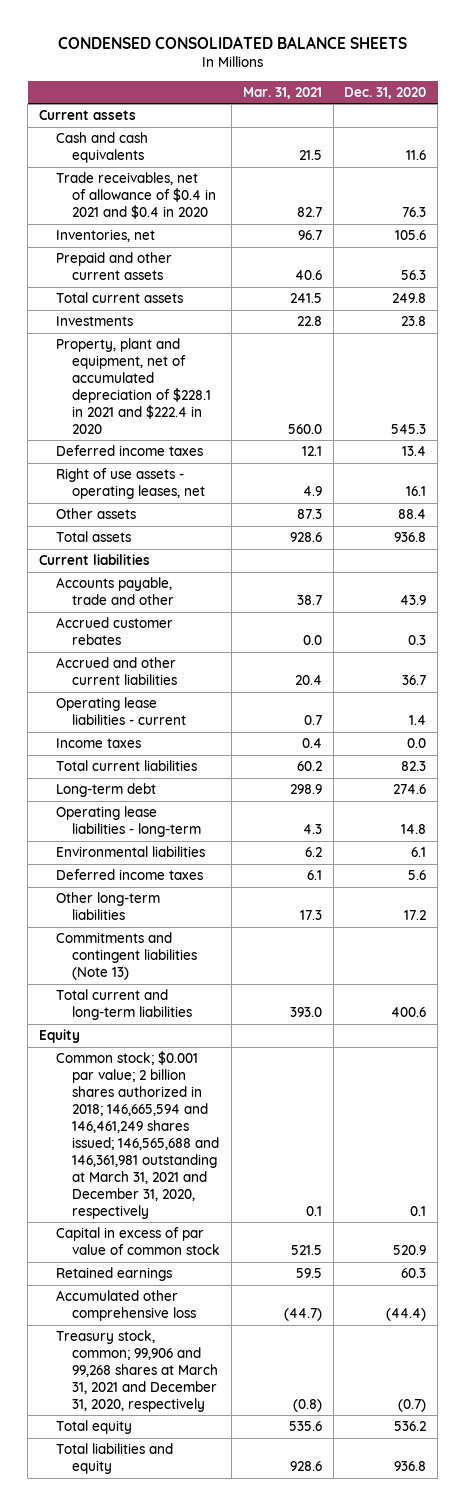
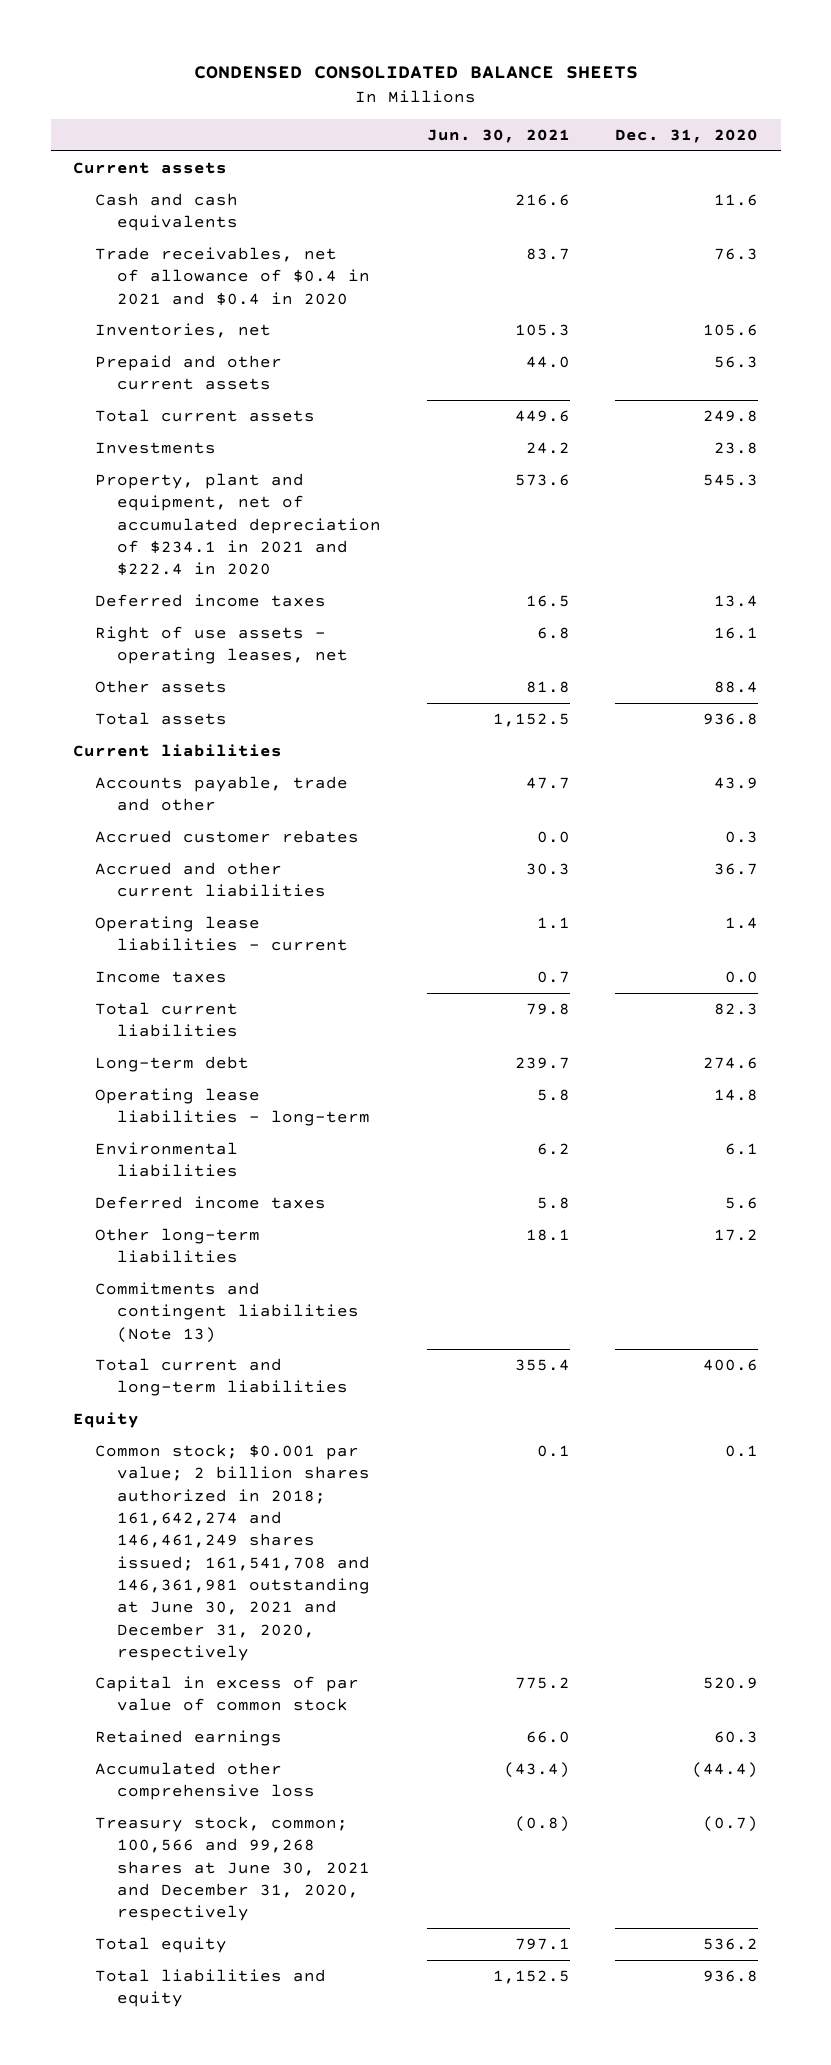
- | Mar. 31, 2021 | Dec. 31, 2020
+ | Jun. 30, 2021 | Dec. 31, 2020
- Property, plant and equipment, net of accumulated depreciation of $228.1 in 2021 and $222.4 in 2020 | 560.0 | 545.3
+ Property, plant and equipment, net of accumulated depreciation of $234.1 in 2021 and $222.4 in 2020 | 573.6 | 545.3
- Common stock; $0.001 par value; 2 billion shares authorized in 2018; 146,665,594 and 146,461,249 shares issued; 146,565,688 and 146,361,981 outstanding at March 31, 2021 and December 31, 2020, respectively | 0.1 | 0.1
+ Common stock; $0.001 par value; 2 billion shares authorized in 2018; 161,642,274 and 146,461,249 shares issued; 161,541,708 and 146,361,981 outstanding at June 30, 2021 and December 31, 2020, respectively | 0.1 | 0.1
- Treasury stock, common; 99,906 and 99,268 shares at March 31, 2021 and December 31, 2020, respectively | (0.8) | (0.7)
+ Treasury stock, common; 100,566 and 99,268 shares at June 30, 2021 and December 31, 2020, respectively | (0.8) | (0.7)

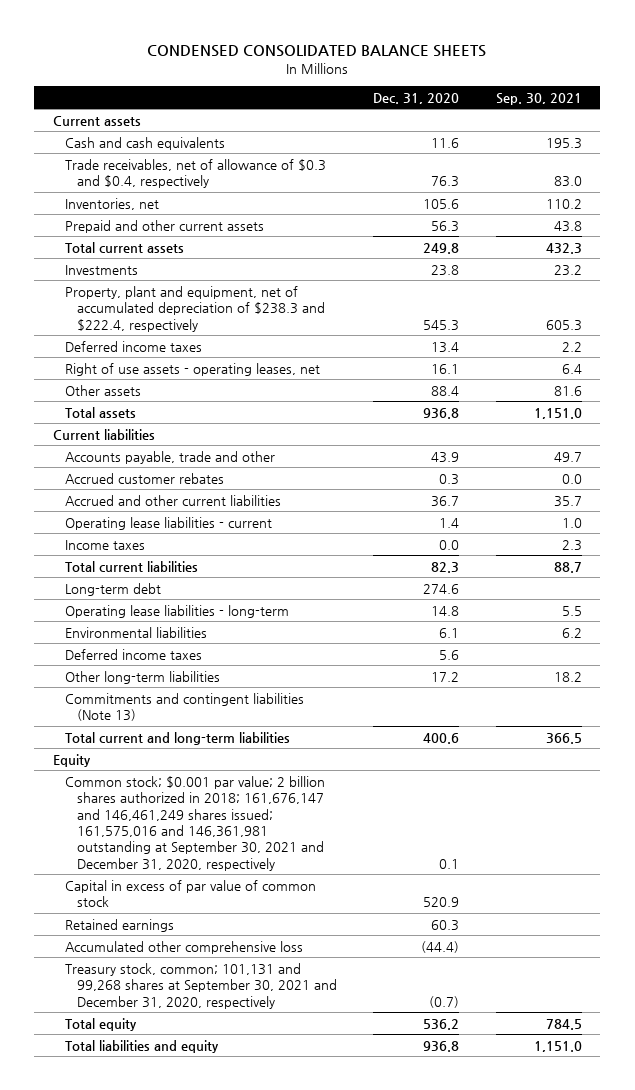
- | Jun. 30, 2021 | Dec. 31, 2020
+ | Dec. 31, 2020 | Sep. 30, 2021
- Trade receivables, net of allowance of $0.4 in 2021 and $0.4 in 2020 | 83.7 | 76.3
+ Trade receivables, net of allowance of $0.3 and $0.4, respectively | 76.3 | 83.0
- Property, plant and equipment, net of accumulated depreciation of $234.1 in 2021 and $222.4 in 2020 | 573.6 | 545.3
+ Property, plant and equipment, net of accumulated depreciation of $238.3 and $222.4, respectively | 545.3 | 605.3
- Common stock; $0.001 par value; 2 billion shares authorized in 2018; 161,642,274 and 146,461,249 shares issued; 161,541,708 and 146,361,981 outstanding at June 30, 2021 and December 31, 2020, respectively | 0.1 | 0.1
+ Common stock; $0.001 par value; 2 billion shares authorized in 2018; 161,676,147 and 146,461,249 shares issued; 161,575,016 and 146,361,981 outstanding at September 30, 2021 and December 31, 2020, respectively | 0.1 |
- Treasury stock, common; 100,566 and 99,268 shares at June 30, 2021 and December 31, 2020, respectively | (0.8) | (0.7)
+ Treasury stock, common; 101,131 and 99,268 shares at September 30, 2021 and December 31, 2020, respectively | (0.7) |

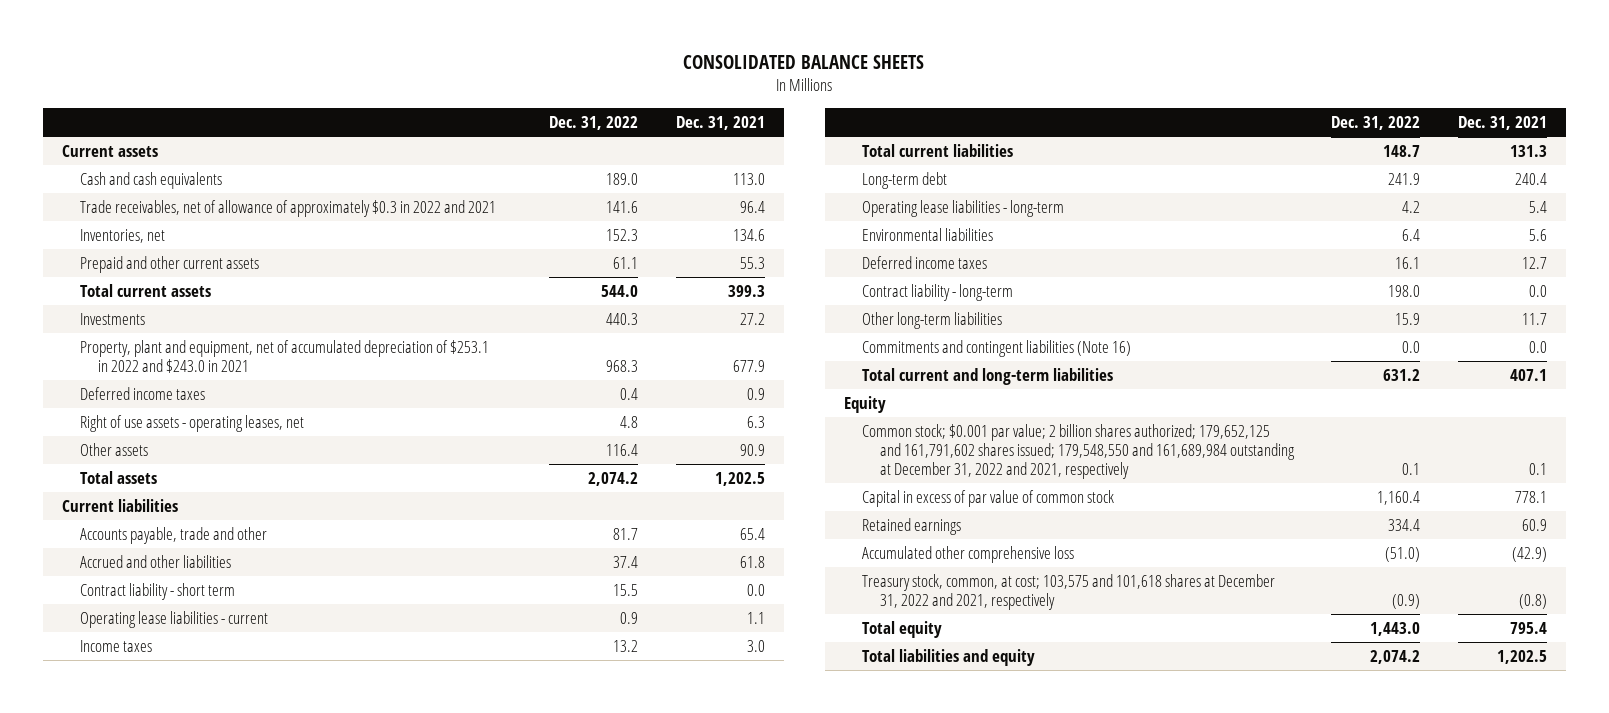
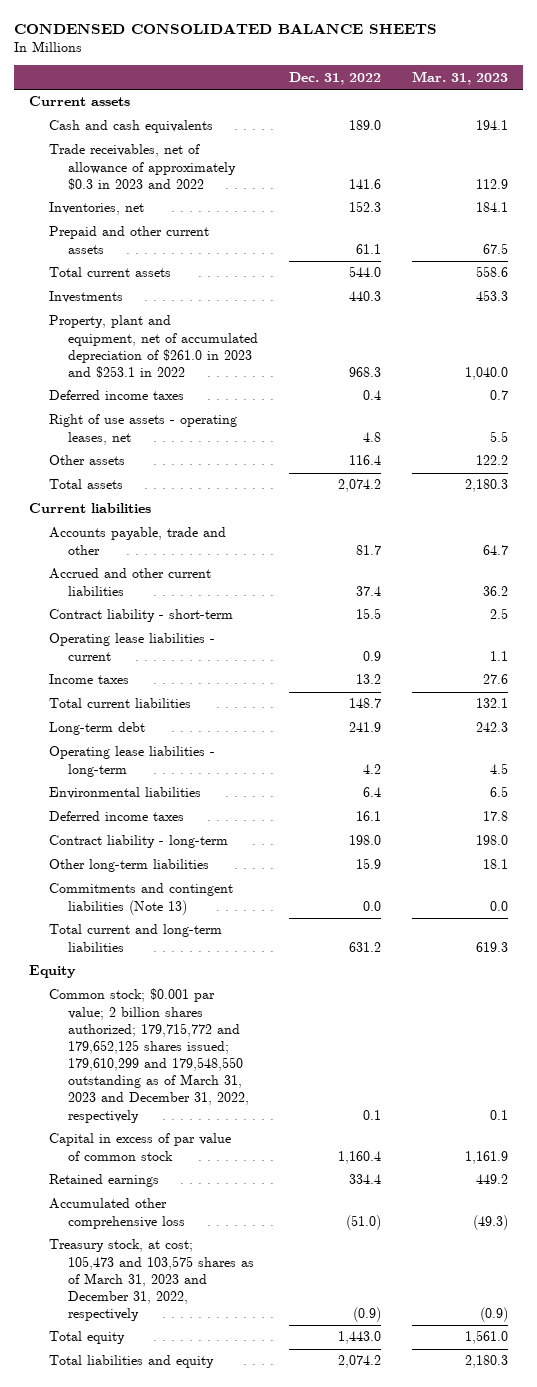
- CONSOLIDATED BALANCE SHEETS
+ CONDENSED CONSOLIDATED BALANCE SHEETS
- | Dec. 31, 2022 | Dec. 31, 2021
+ | Dec. 31, 2022 | Mar. 31, 2023
- Trade receivables, net of allowance of approximately $0.3 in 2022 and 2021 | 141.6 | 96.4
+ Trade receivables, net of allowance of approximately $0.3 in 2023 and 2022 | 141.6 | 112.9
- Property, plant and equipment, net of accumulated depreciation of $253.1 in 2022 and $243.0 in 2021 | 968.3 | 677.9
+ Property, plant and equipment, net of accumulated depreciation of $261.0 in 2023 and $253.1 in 2022 | 968.3 | 1,040.0
- Accrued and other liabilities | 37.4 | 61.8
- Contract liability - short term | 15.5 | 0.0
+ Accrued and other current liabilities | 37.4 | 36.2
+ Contract liability - short-term | 15.5 | 2.5
- Commitments and contingent liabilities (Note 16) | 0.0 | 0.0
+ Commitments and contingent liabilities (Note 13) | 0.0 | 0.0
- Common stock; $0.001 par value; 2 billion shares authorized; 179,652,125 and 161,791,602 shares issued; 179,548,550 and 161,689,984 outstanding at December 31, 2022 and 2021, respectively | 0.1 | 0.1
+ Common stock; $0.001 par value; 2 billion shares authorized; 179,715,772 and 179,652,125 shares issued; 179,610,299 and 179,548,550 outstanding as of March 31, 2023 and December 31, 2022, respectively | 0.1 | 0.1
- Treasury stock, common, at cost; 103,575 and 101,618 shares at December 31, 2022 and 2021, respectively | (0.9) | (0.8)
+ Treasury stock, at cost; 105,473 and 103,575 shares as of March 31, 2023 and December 31, 2022, respectively | (0.9) | (0.9)

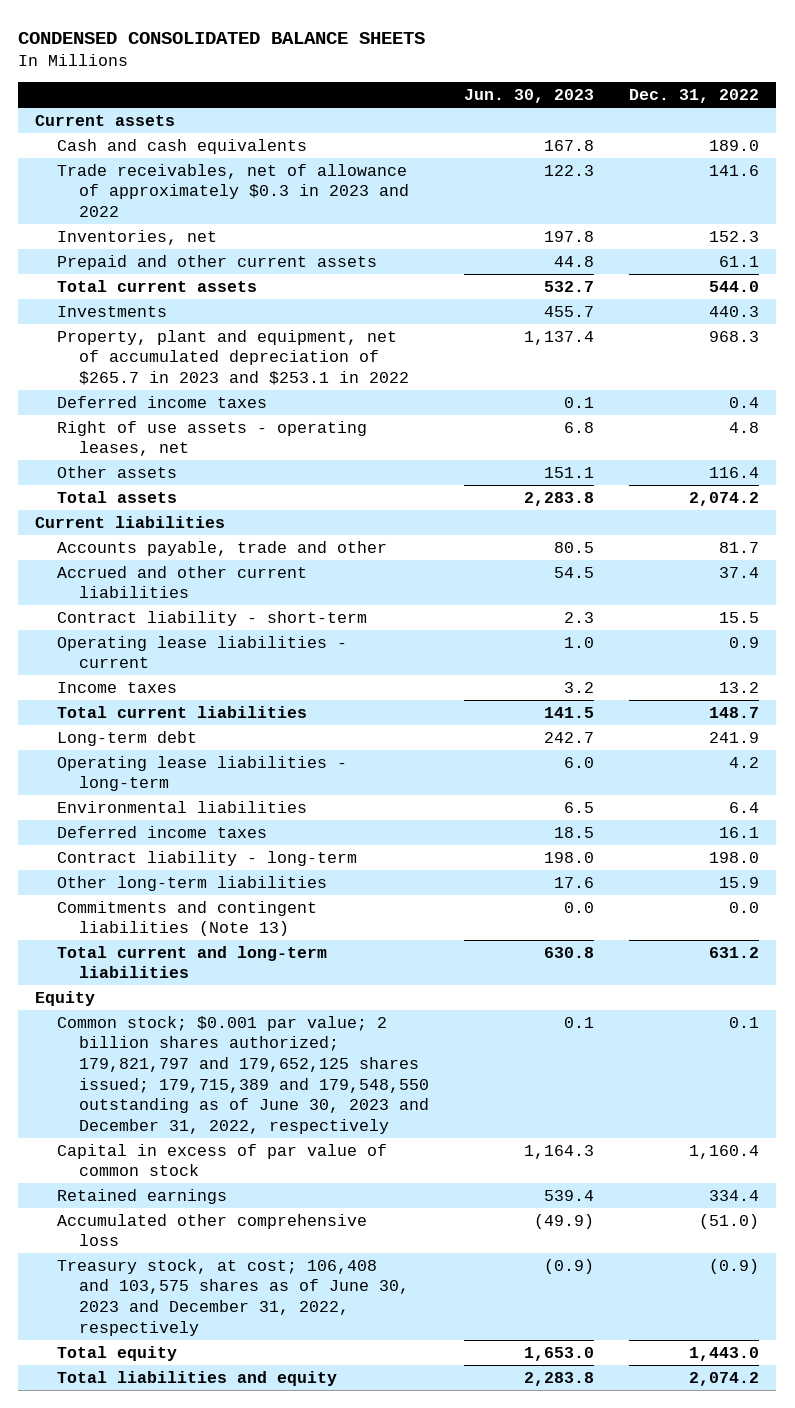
- | Dec. 31, 2022 | Mar. 31, 2023
+ | Jun. 30, 2023 | Dec. 31, 2022
- Property, plant and equipment, net of accumulated depreciation of $261.0 in 2023 and $253.1 in 2022 | 968.3 | 1,040.0
+ Property, plant and equipment, net of accumulated depreciation of $265.7 in 2023 and $253.1 in 2022 | 1,137.4 | 968.3
- Common stock; $0.001 par value; 2 billion shares authorized; 179,715,772 and 179,652,125 shares issued; 179,610,299 and 179,548,550 outstanding as of March 31, 2023 and December 31, 2022, respectively | 0.1 | 0.1
+ Common stock; $0.001 par value; 2 billion shares authorized; 179,821,797 and 179,652,125 shares issued; 179,715,389 and 179,548,550 outstanding as of June 30, 2023 and December 31, 2022, respectively | 0.1 | 0.1
- Treasury stock, at cost; 105,473 and 103,575 shares as of March 31, 2023 and December 31, 2022, respectively | (0.9) | (0.9)
+ Treasury stock, at cost; 106,408 and 103,575 shares as of June 30, 2023 and December 31, 2022, respectively | (0.9) | (0.9)

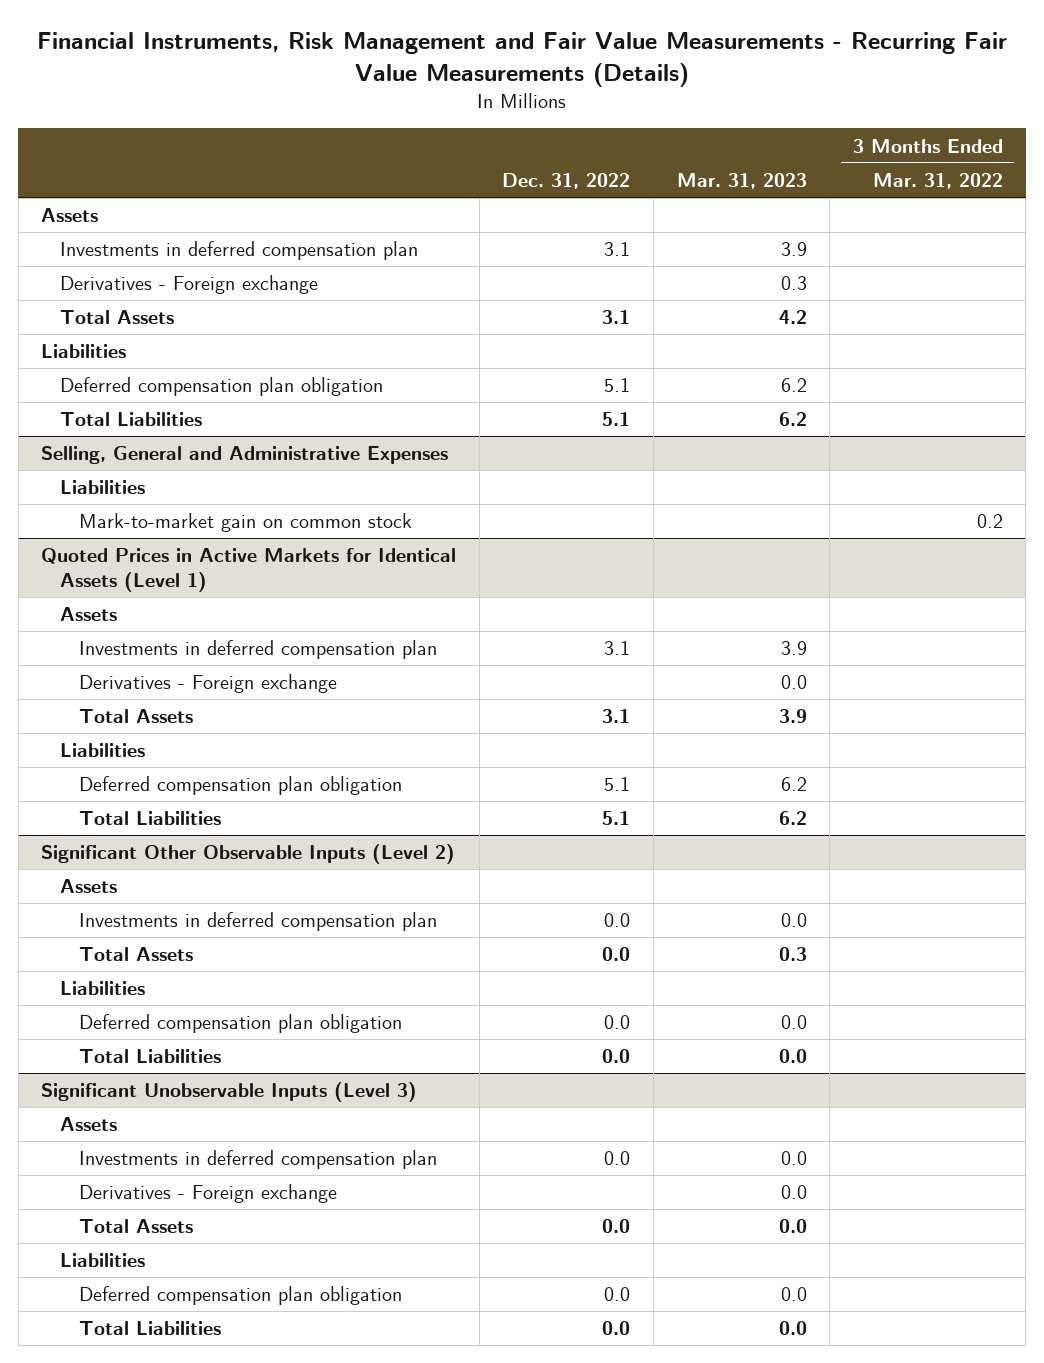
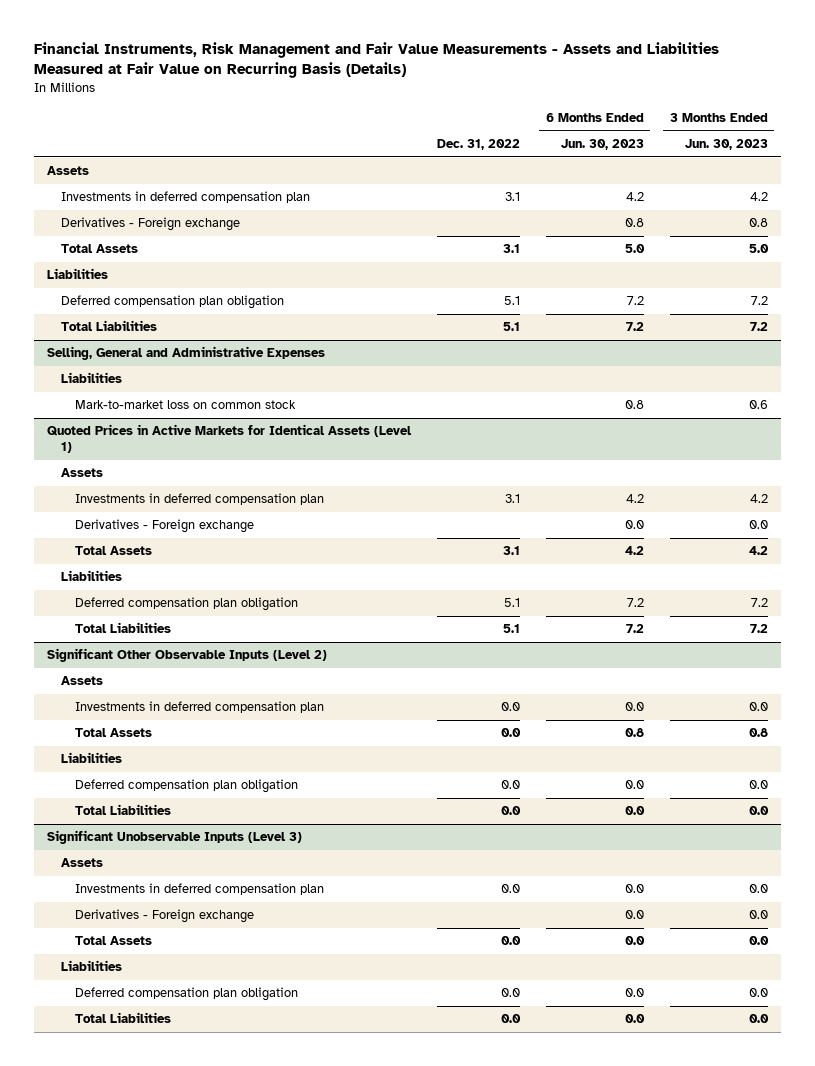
- Financial Instruments, Risk Management and Fair Value Measurements - Recurring Fair Value Measurements (Details)
+ Financial Instruments, Risk Management and Fair Value Measurements - Assets and Liabilities Measured at Fair Value on Recurring Basis (Details)
- | Dec. 31, 2022 | Mar. 31, 2023 | 3 Months Ended Mar. 31, 2022
+ | Dec. 31, 2022 | 6 Months Ended Jun. 30, 2023 | 3 Months Ended Jun. 30, 2023
@ Selling, General and Administrative Expenses
- Mark-to-market gain on common stock | | | 0.2
+ Mark-to-market loss on common stock | | 0.8 | 0.6

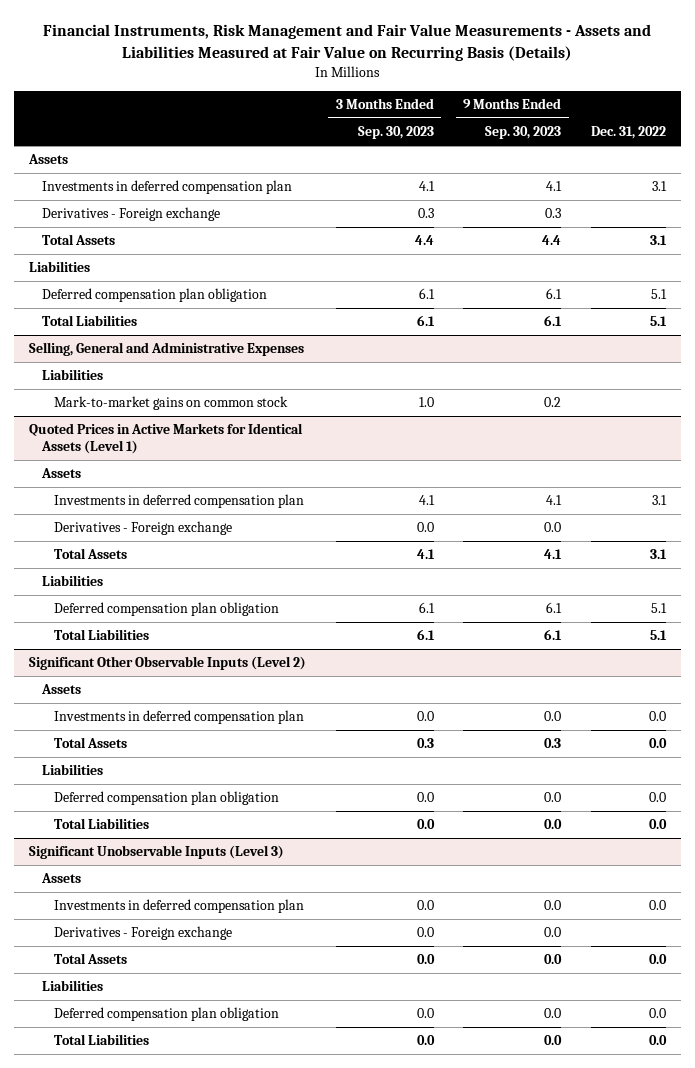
- | Dec. 31, 2022 | 6 Months Ended Jun. 30, 2023 | 3 Months Ended Jun. 30, 2023
+ | 3 Months Ended Sep. 30, 2023 | 9 Months Ended Sep. 30, 2023 | Dec. 31, 2022
@ Selling, General and Administrative Expenses
- Mark-to-market loss on common stock | | 0.8 | 0.6
+ Mark-to-market gains on common stock | 1.0 | 0.2 |

